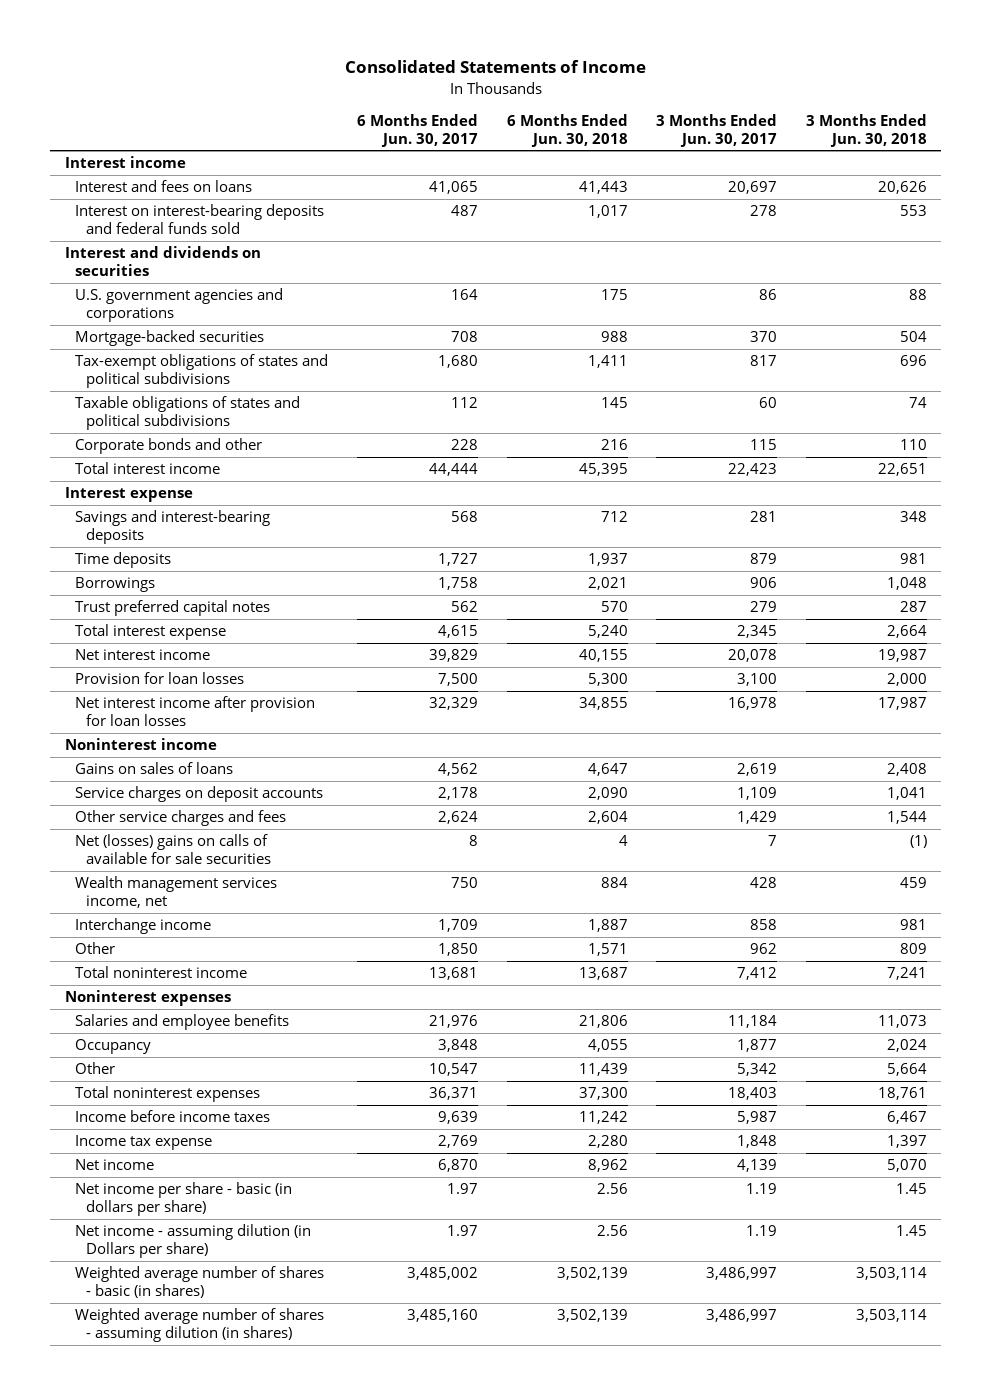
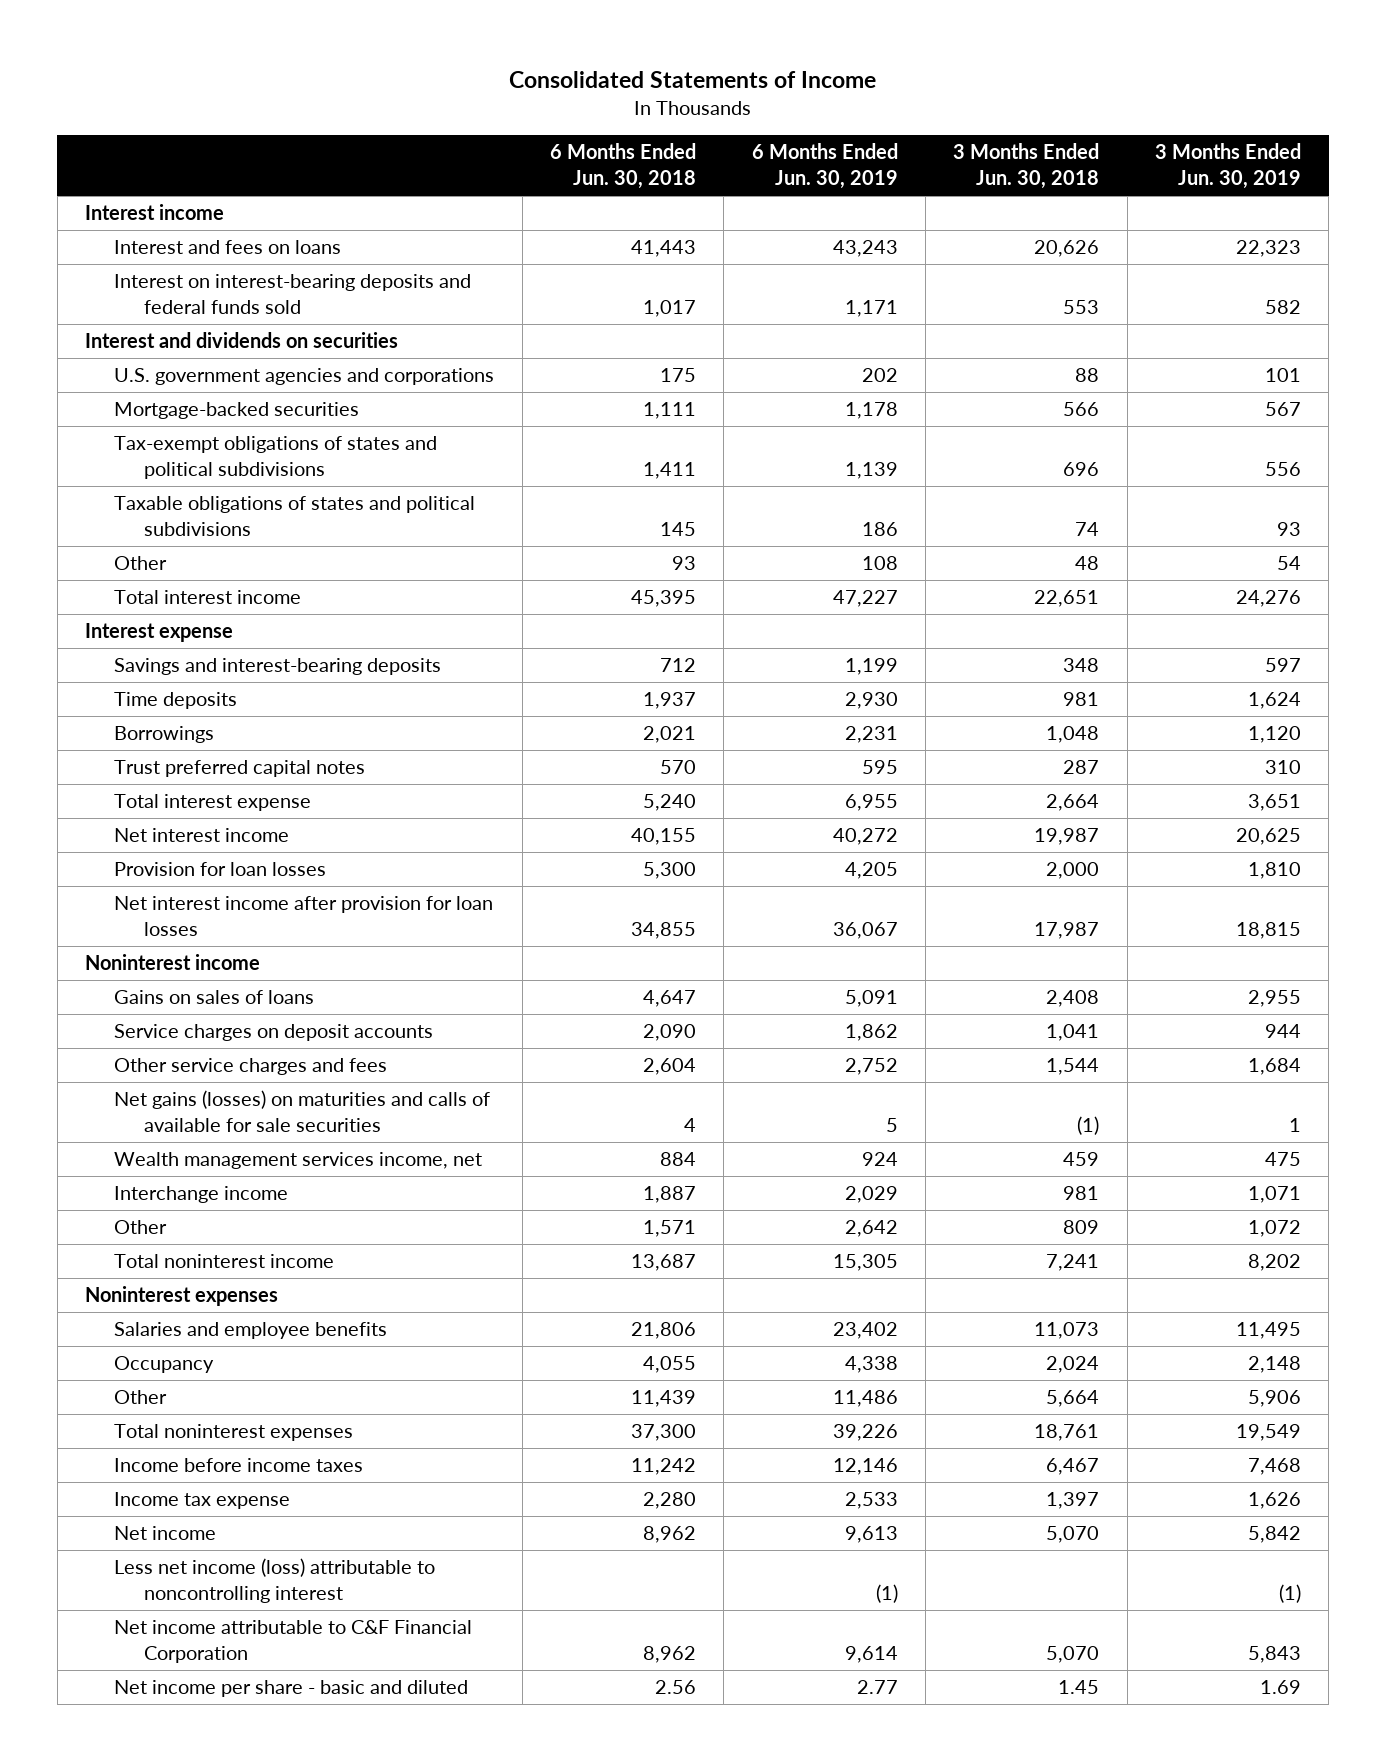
- | 6 Months Ended Jun. 30, 2017 | 6 Months Ended Jun. 30, 2018 | 3 Months Ended Jun. 30, 2017 | 3 Months Ended Jun. 30, 2018
+ | 6 Months Ended Jun. 30, 2018 | 6 Months Ended Jun. 30, 2019 | 3 Months Ended Jun. 30, 2018 | 3 Months Ended Jun. 30, 2019
- Mortgage-backed securities | 708 | 988 | 370 | 504
+ Mortgage-backed securities | 1,111 | 1,178 | 566 | 567
- Corporate bonds and other | 228 | 216 | 115 | 110
+ Other | 93 | 108 | 48 | 54
- Net (losses) gains on calls of available for sale securities | 8 | 4 | 7 | (1)
+ Net gains (losses) on maturities and calls of available for sale securities | 4 | 5 | (1) | 1
- Net income per share - basic (in dollars per share) | 1.97 | 2.56 | 1.19 | 1.45
- Net income - assuming dilution (in Dollars per share) | 1.97 | 2.56 | 1.19 | 1.45
- Weighted average number of shares - basic (in shares) | 3,485,002 | 3,502,139 | 3,486,997 | 3,503,114
- Weighted average number of shares - assuming dilution (in shares) | 3,485,160 | 3,502,139 | 3,486,997 | 3,503,114
+ Less net income (loss) attributable to noncontrolling interest | | (1) | | (1)
+ Net income attributable to C&F Financial Corporation | 8,962 | 9,614 | 5,070 | 5,843
+ Net income per share - basic and diluted | 2.56 | 2.77 | 1.45 | 1.69

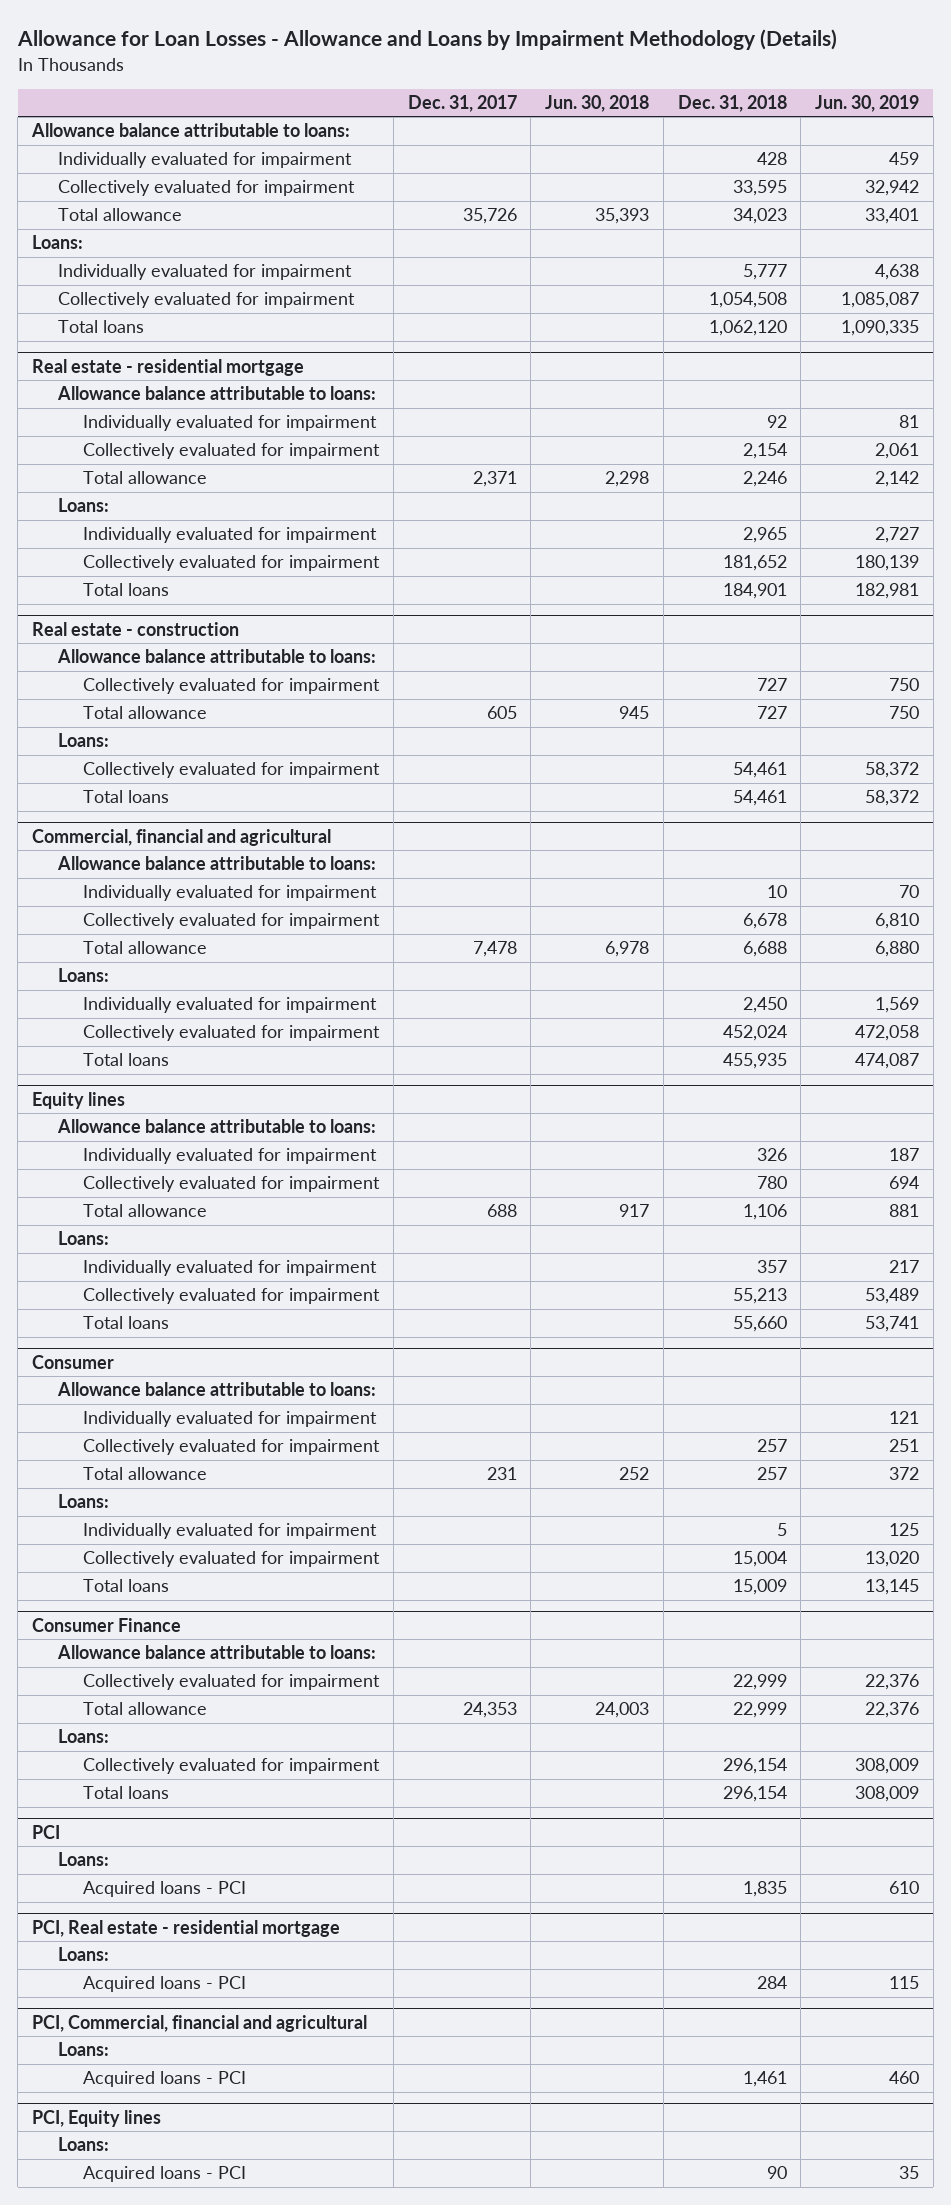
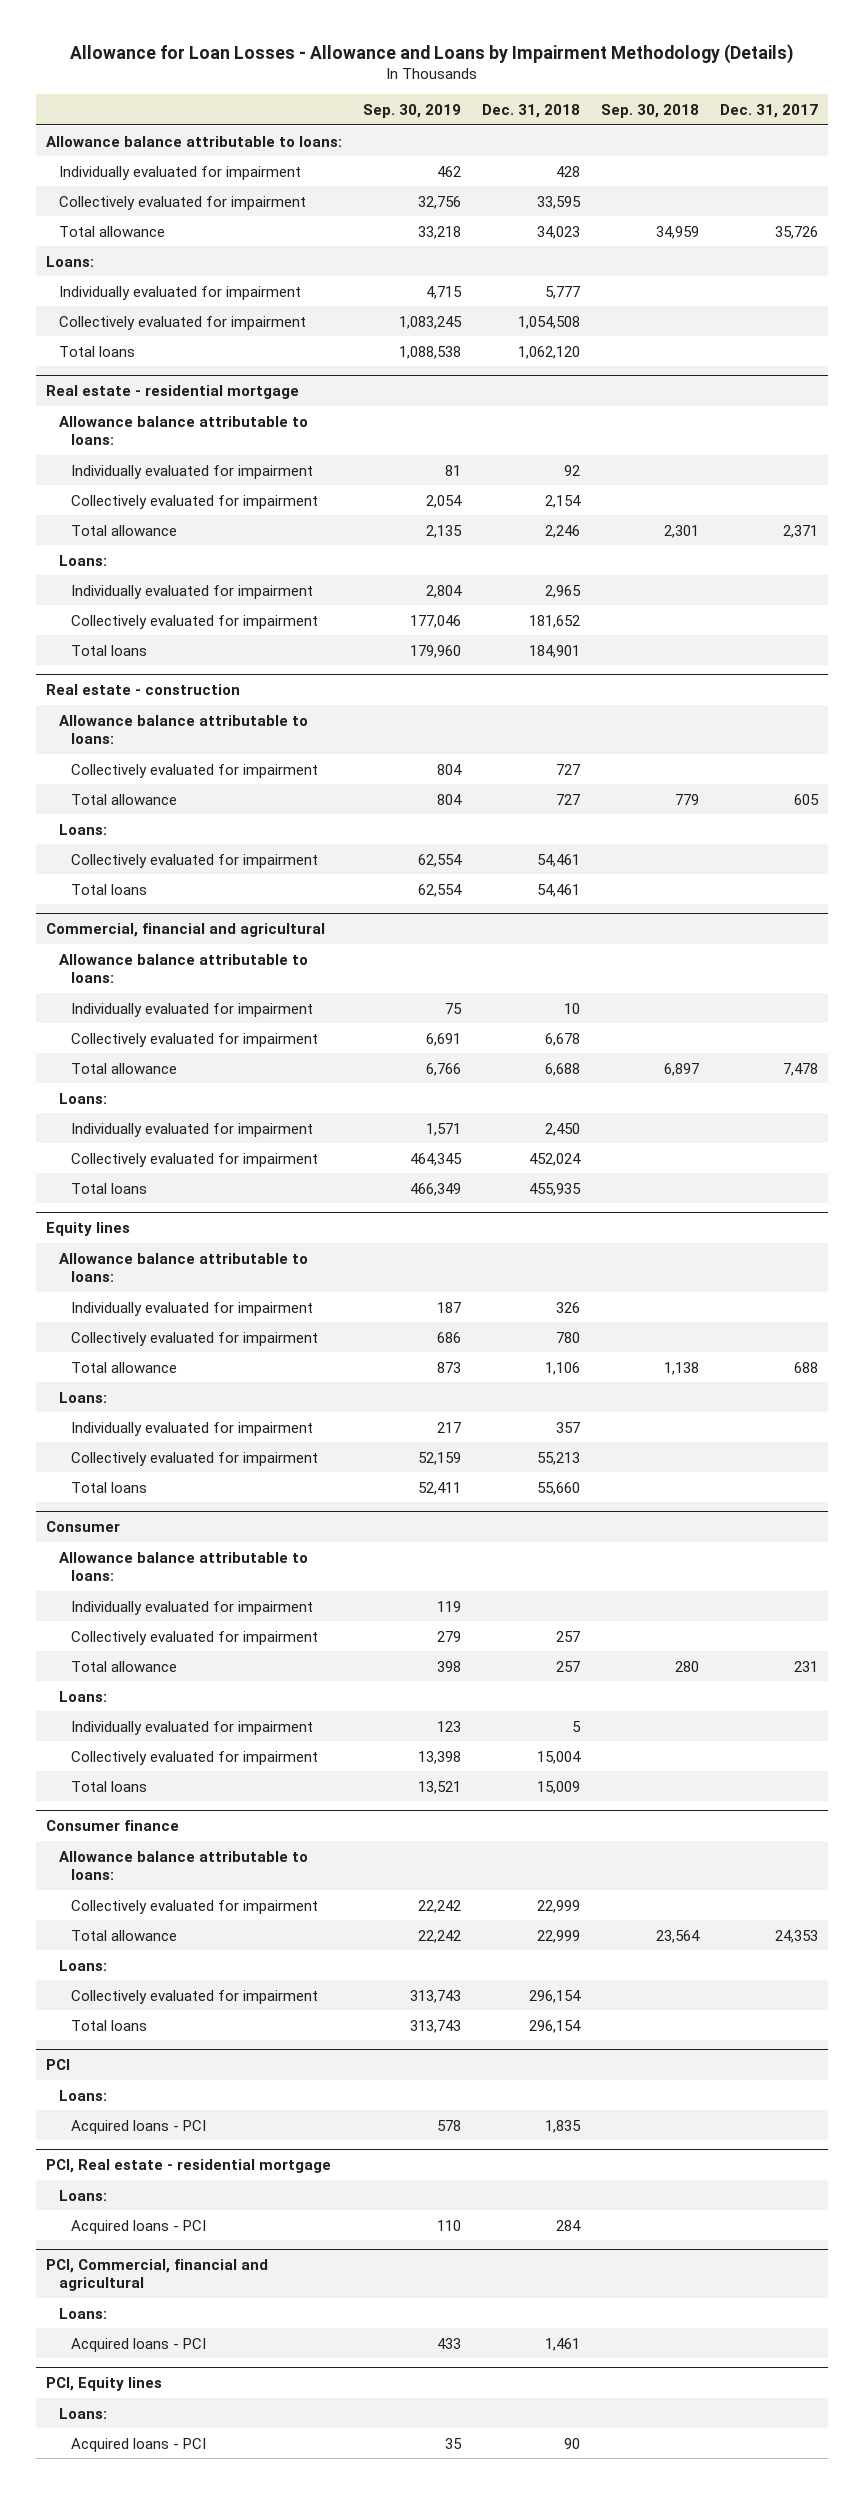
- | Dec. 31, 2017 | Jun. 30, 2018 | Dec. 31, 2018 | Jun. 30, 2019
+ | Sep. 30, 2019 | Dec. 31, 2018 | Sep. 30, 2018 | Dec. 31, 2017
- Consumer Finance
+ Consumer finance

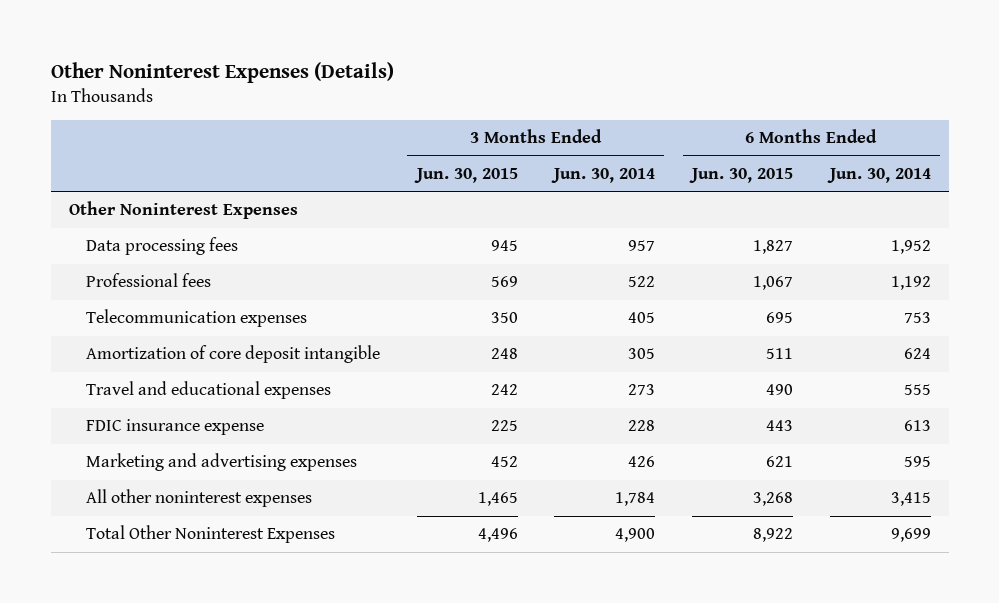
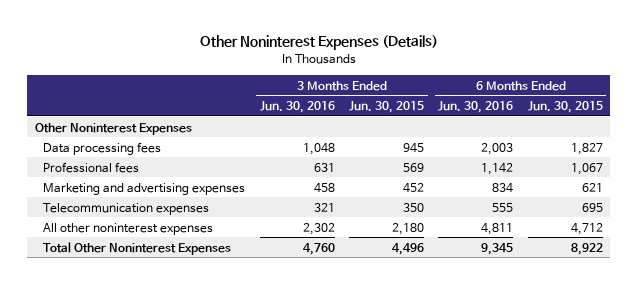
- | 3 Months Ended Jun. 30, 2015 | 3 Months Ended Jun. 30, 2014 | 6 Months Ended Jun. 30, 2015 | 6 Months Ended Jun. 30, 2014
+ | 3 Months Ended Jun. 30, 2016 | 3 Months Ended Jun. 30, 2015 | 6 Months Ended Jun. 30, 2016 | 6 Months Ended Jun. 30, 2015
- Amortization of core deposit intangible | 248 | 305 | 511 | 624
- Travel and educational expenses | 242 | 273 | 490 | 555
- FDIC insurance expense | 225 | 228 | 443 | 613
- All other noninterest expenses | 1,465 | 1,784 | 3,268 | 3,415
moved down: Telecommunication expenses | 321 | 350 | 555 | 695
+ All other noninterest expenses | 2,302 | 2,180 | 4,811 | 4,712

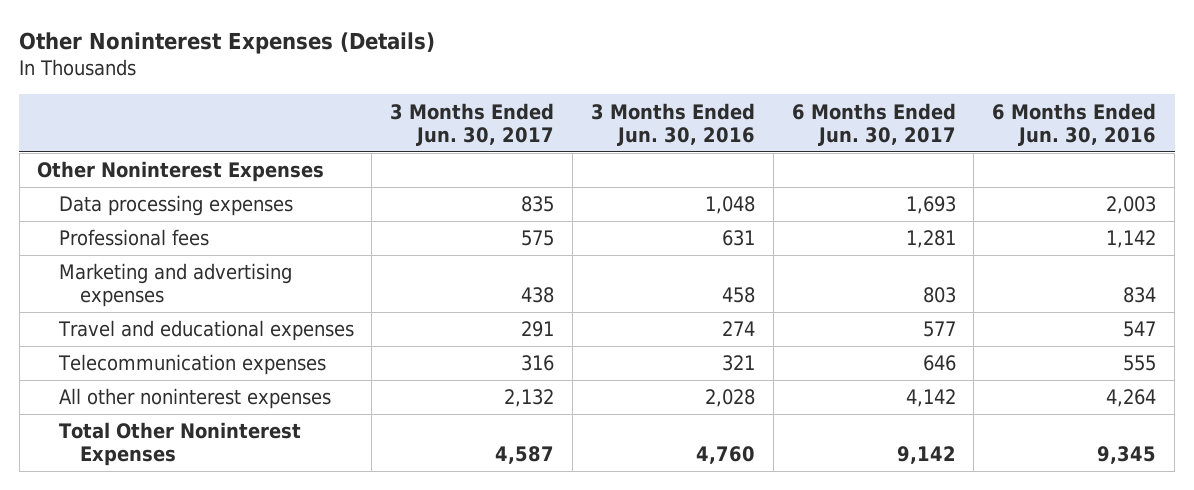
- | 3 Months Ended Jun. 30, 2016 | 3 Months Ended Jun. 30, 2015 | 6 Months Ended Jun. 30, 2016 | 6 Months Ended Jun. 30, 2015
+ | 3 Months Ended Jun. 30, 2017 | 3 Months Ended Jun. 30, 2016 | 6 Months Ended Jun. 30, 2017 | 6 Months Ended Jun. 30, 2016
- Data processing fees | 1,048 | 945 | 2,003 | 1,827
+ Data processing expenses | 835 | 1,048 | 1,693 | 2,003
+ Travel and educational expenses | 291 | 274 | 577 | 547
- All other noninterest expenses | 2,302 | 2,180 | 4,811 | 4,712
+ All other noninterest expenses | 2,132 | 2,028 | 4,142 | 4,264

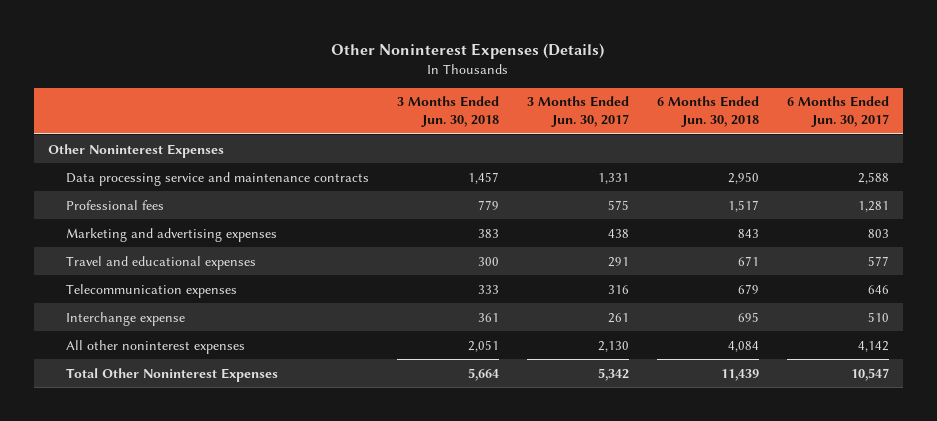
- | 3 Months Ended Jun. 30, 2017 | 3 Months Ended Jun. 30, 2016 | 6 Months Ended Jun. 30, 2017 | 6 Months Ended Jun. 30, 2016
+ | 3 Months Ended Jun. 30, 2018 | 3 Months Ended Jun. 30, 2017 | 6 Months Ended Jun. 30, 2018 | 6 Months Ended Jun. 30, 2017
- Data processing expenses | 835 | 1,048 | 1,693 | 2,003
+ Data processing service and maintenance contracts | 1,457 | 1,331 | 2,950 | 2,588
- All other noninterest expenses | 2,132 | 2,028 | 4,142 | 4,264
- Total Other Noninterest Expenses | 4,587 | 4,760 | 9,142 | 9,345
+ Interchange expense | 361 | 261 | 695 | 510
+ All other noninterest expenses | 2,051 | 2,130 | 4,084 | 4,142
+ Total Other Noninterest Expenses | 5,664 | 5,342 | 11,439 | 10,547

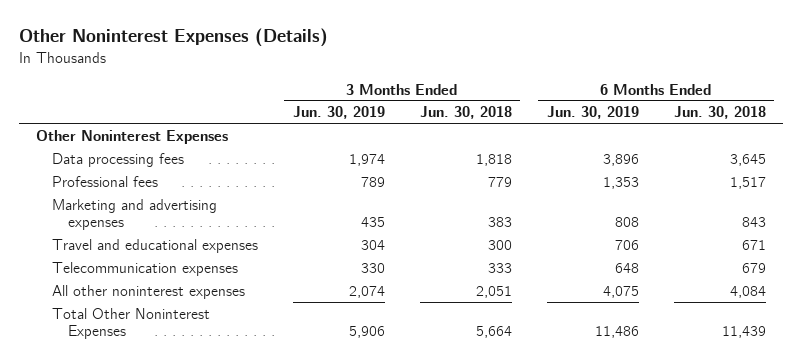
- | 3 Months Ended Jun. 30, 2018 | 3 Months Ended Jun. 30, 2017 | 6 Months Ended Jun. 30, 2018 | 6 Months Ended Jun. 30, 2017
+ | 3 Months Ended Jun. 30, 2019 | 3 Months Ended Jun. 30, 2018 | 6 Months Ended Jun. 30, 2019 | 6 Months Ended Jun. 30, 2018
- Data processing service and maintenance contracts | 1,457 | 1,331 | 2,950 | 2,588
+ Data processing fees | 1,974 | 1,818 | 3,896 | 3,645
- Interchange expense | 361 | 261 | 695 | 510

